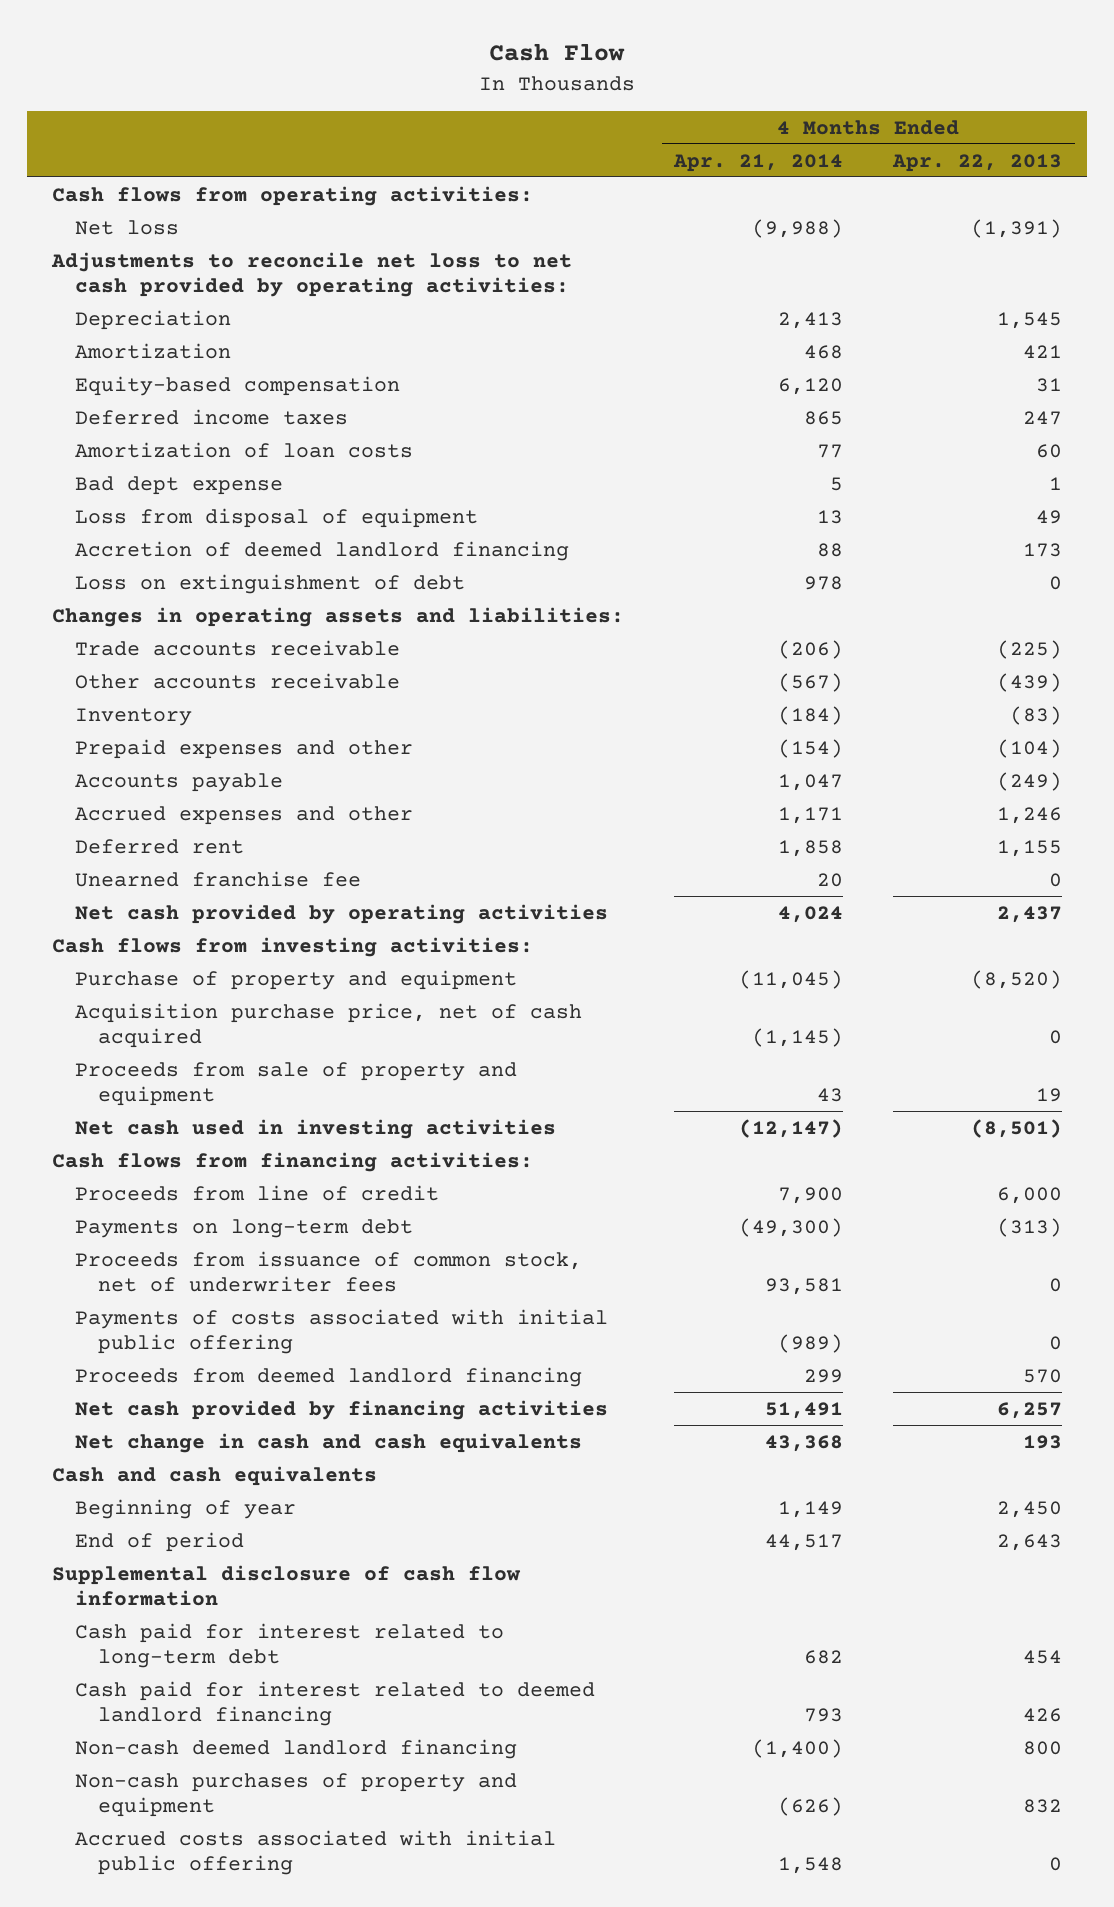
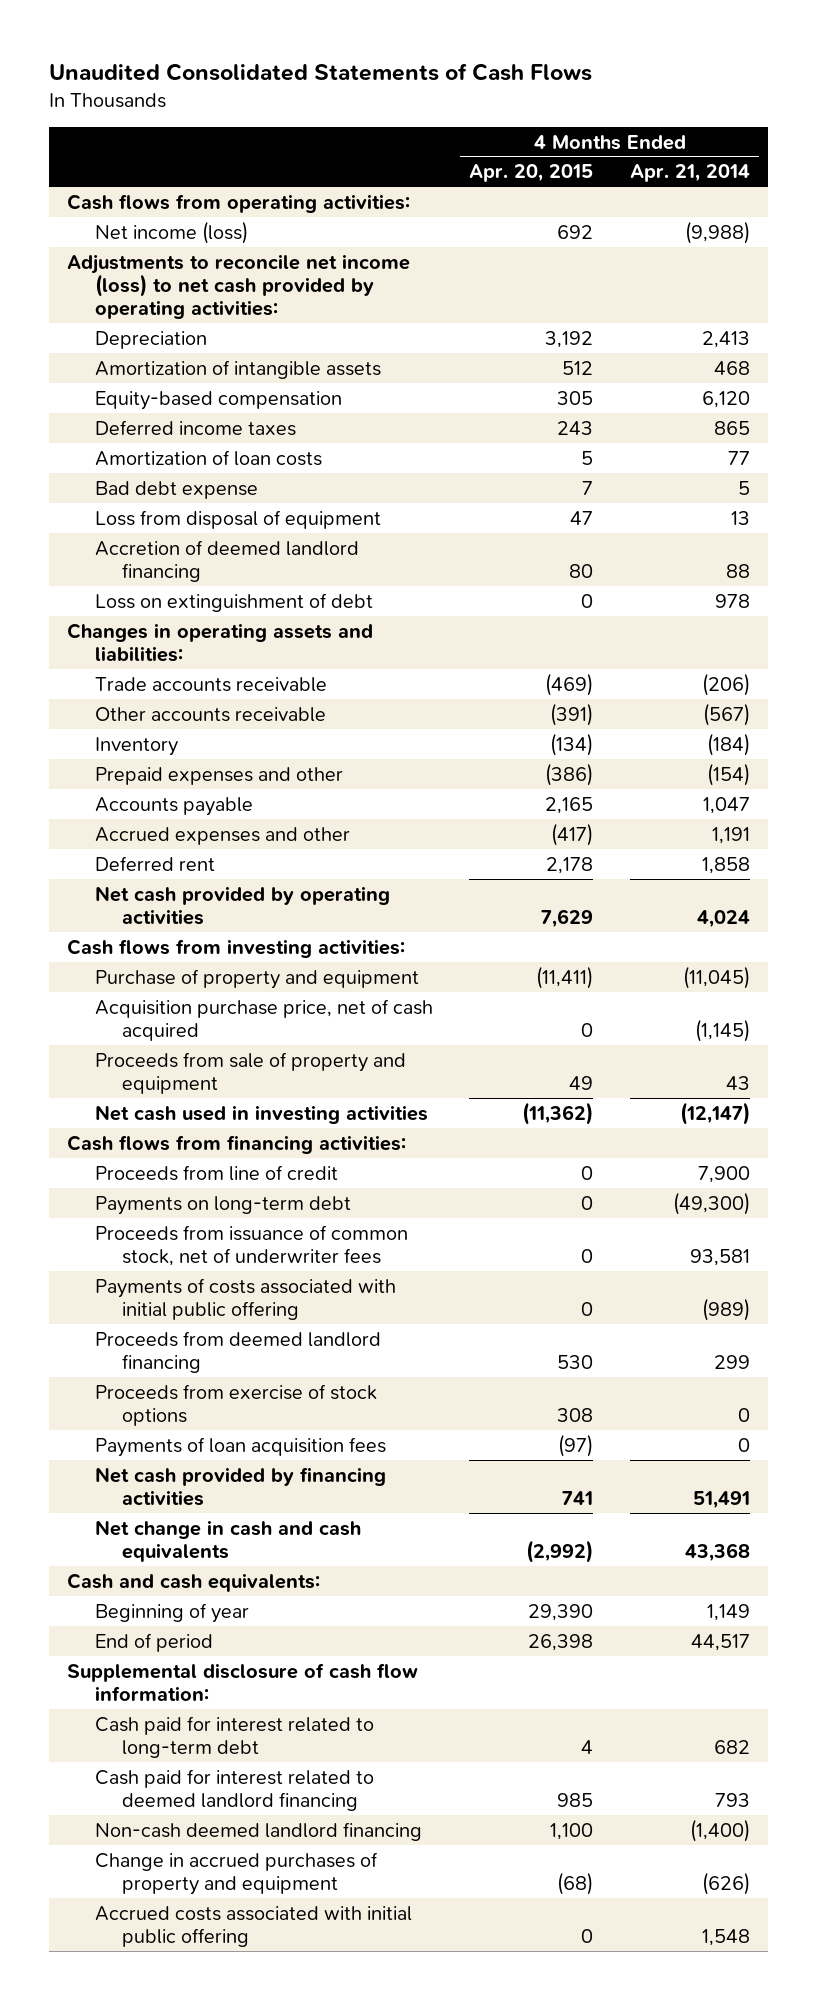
- Cash Flow
+ Unaudited Consolidated Statements of Cash Flows
- | 4 Months Ended Apr. 21, 2014 | 4 Months Ended Apr. 22, 2013
+ | 4 Months Ended Apr. 20, 2015 | 4 Months Ended Apr. 21, 2014
- Net loss | (9,988) | (1,391)
- Adjustments to reconcile net loss to net cash provided by operating activities:
+ Net income (loss) | 692 | (9,988)
+ Adjustments to reconcile net income (loss) to net cash provided by operating activities:
- Amortization | 468 | 421
+ Amortization of intangible assets | 512 | 468
- Bad dept expense | 5 | 1
+ Bad debt expense | 7 | 5
- Accrued expenses and other | 1,171 | 1,246
+ Accrued expenses and other | (417) | 1,191
- Unearned franchise fee | 20 | 0
+ Proceeds from exercise of stock options | 308 | 0
+ Payments of loan acquisition fees | (97) | 0
- Cash and cash equivalents
+ Cash and cash equivalents:
- Supplemental disclosure of cash flow information
+ Supplemental disclosure of cash flow information:
- Non-cash purchases of property and equipment | (626) | 832
+ Change in accrued purchases of property and equipment | (68) | (626)

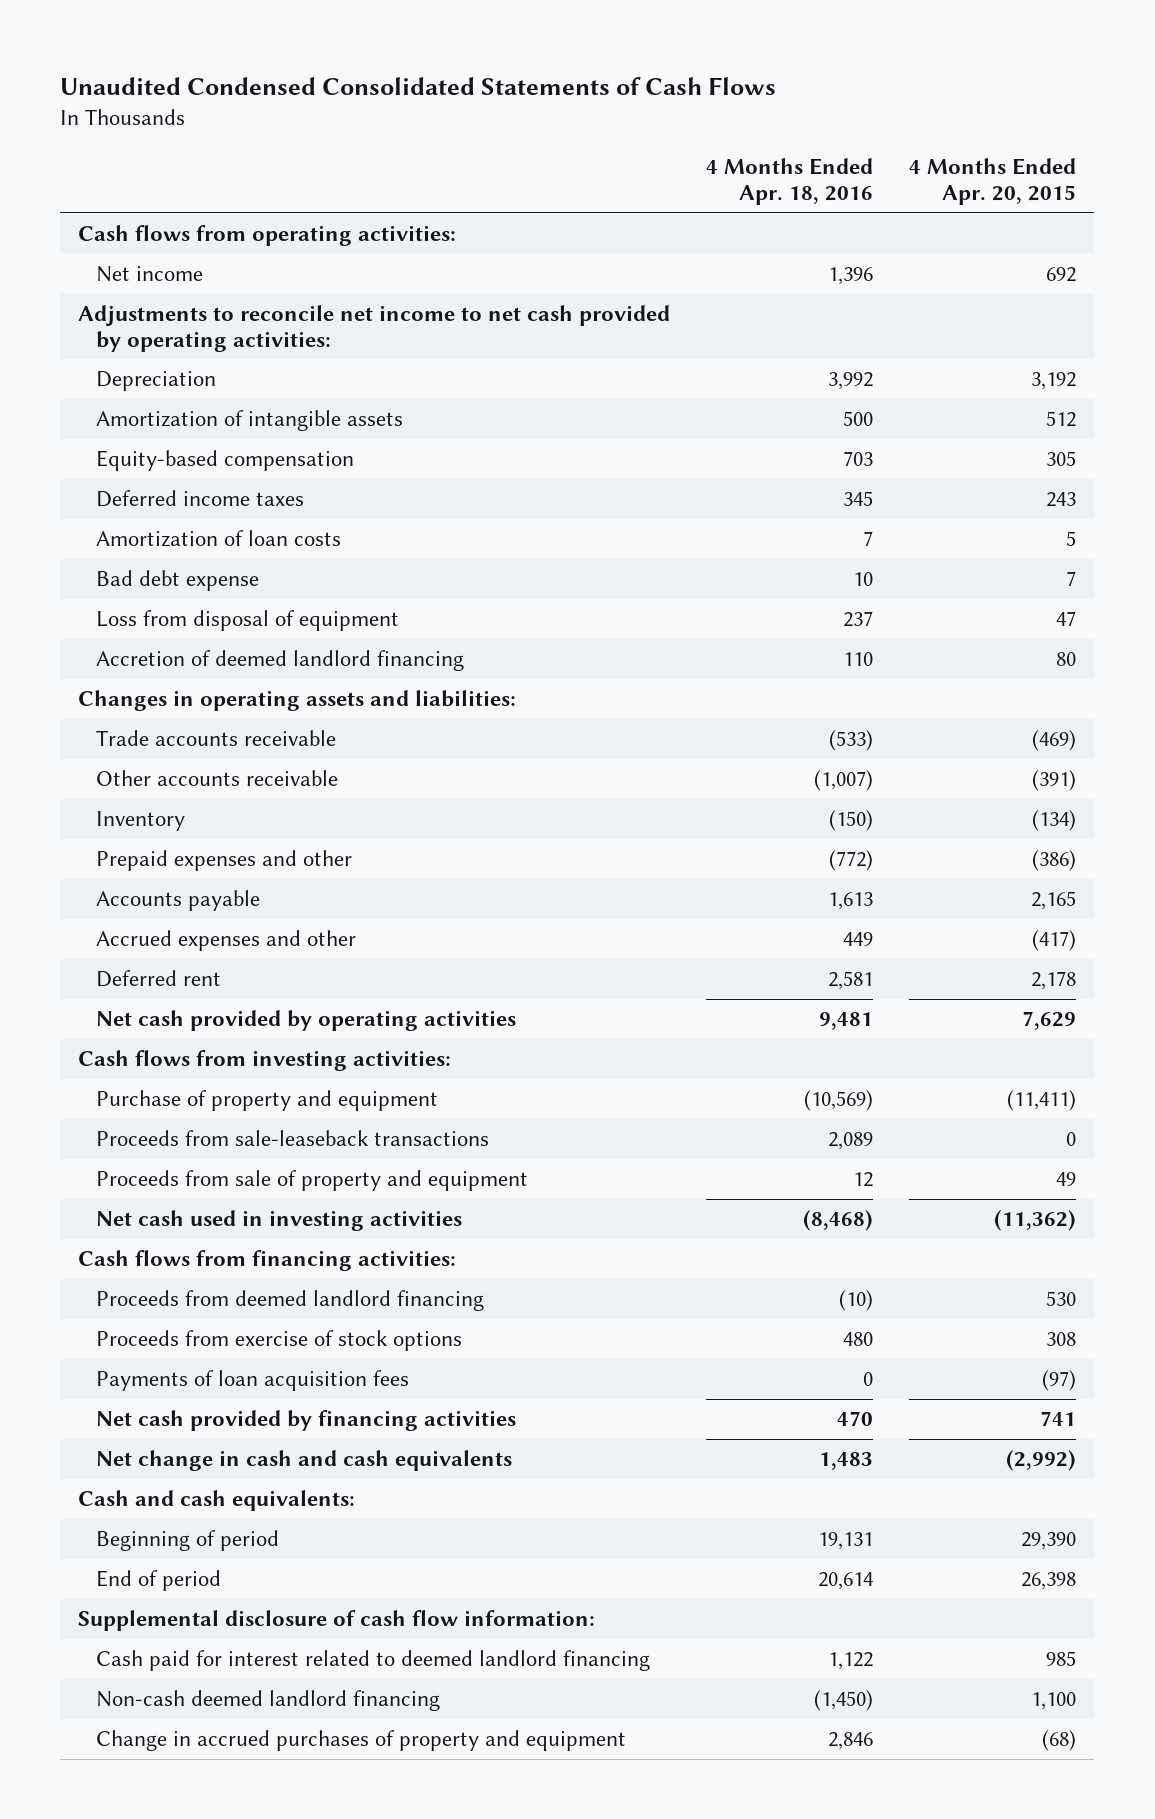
- Unaudited Consolidated Statements of Cash Flows
+ Unaudited Condensed Consolidated Statements of Cash Flows
- | 4 Months Ended Apr. 20, 2015 | 4 Months Ended Apr. 21, 2014
+ | 4 Months Ended Apr. 18, 2016 | 4 Months Ended Apr. 20, 2015
- Net income (loss) | 692 | (9,988)
- Adjustments to reconcile net income (loss) to net cash provided by operating activities:
+ Net income | 1,396 | 692
+ Adjustments to reconcile net income to net cash provided by operating activities:
- Loss on extinguishment of debt | 0 | 978
- Acquisition purchase price, net of cash acquired | 0 | (1,145)
+ Proceeds from sale-leaseback transactions | 2,089 | 0
- Proceeds from line of credit | 0 | 7,900
- Payments on long-term debt | 0 | (49,300)
- Proceeds from issuance of common stock, net of underwriter fees | 0 | 93,581
- Payments of costs associated with initial public offering | 0 | (989)
- Beginning of year | 29,390 | 1,149
+ Beginning of period | 19,131 | 29,390
- Cash paid for interest related to long-term debt | 4 | 682
- Accrued costs associated with initial public offering | 0 | 1,548

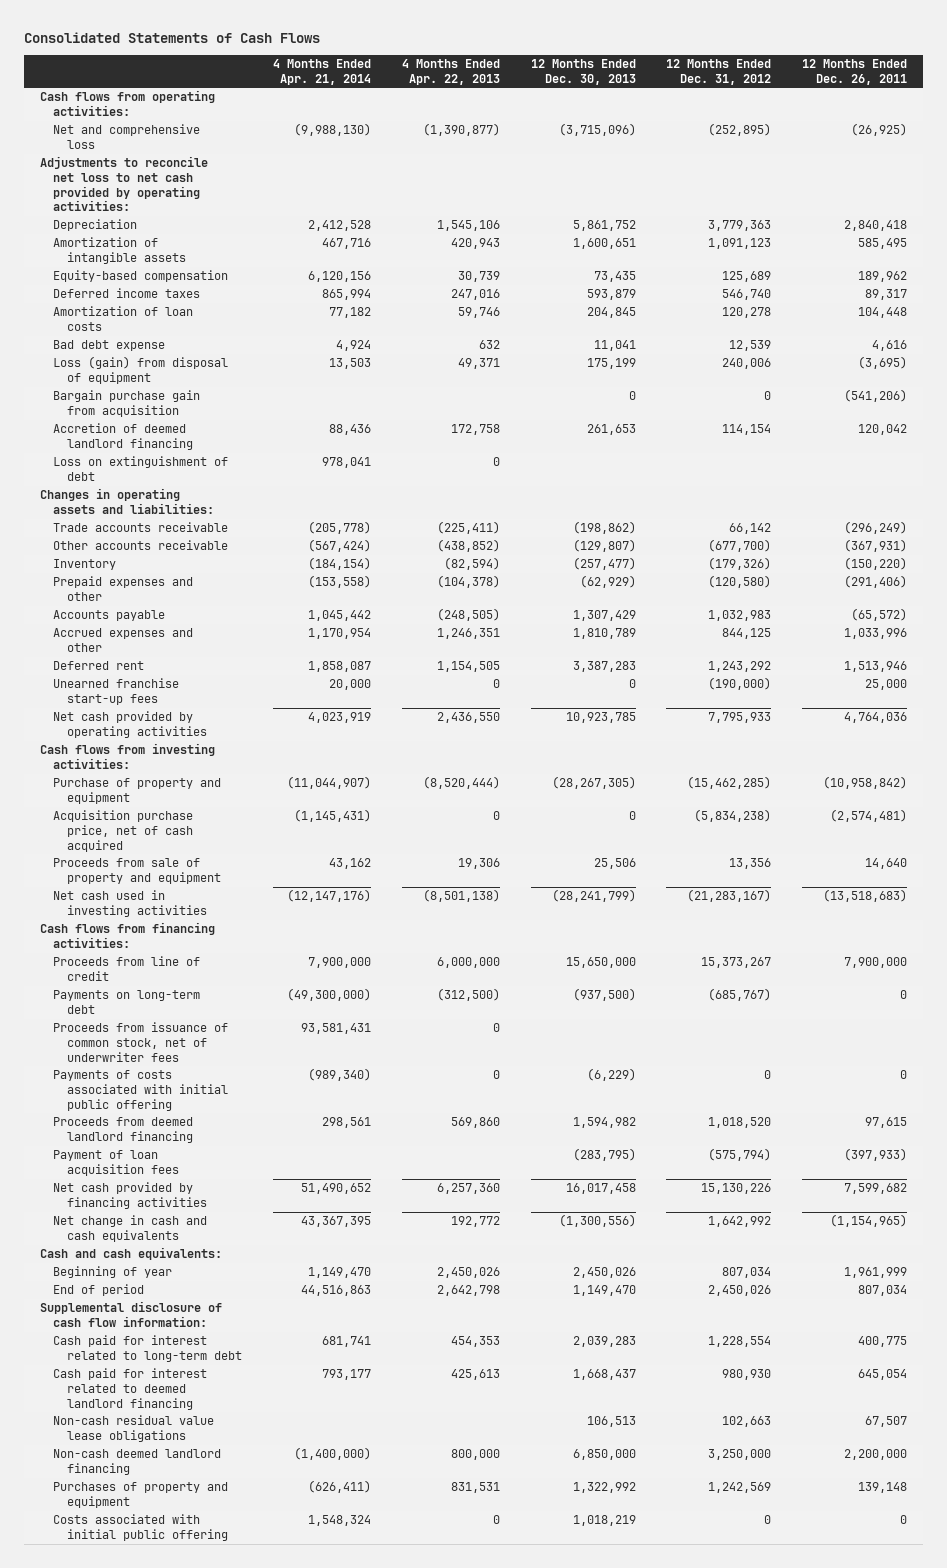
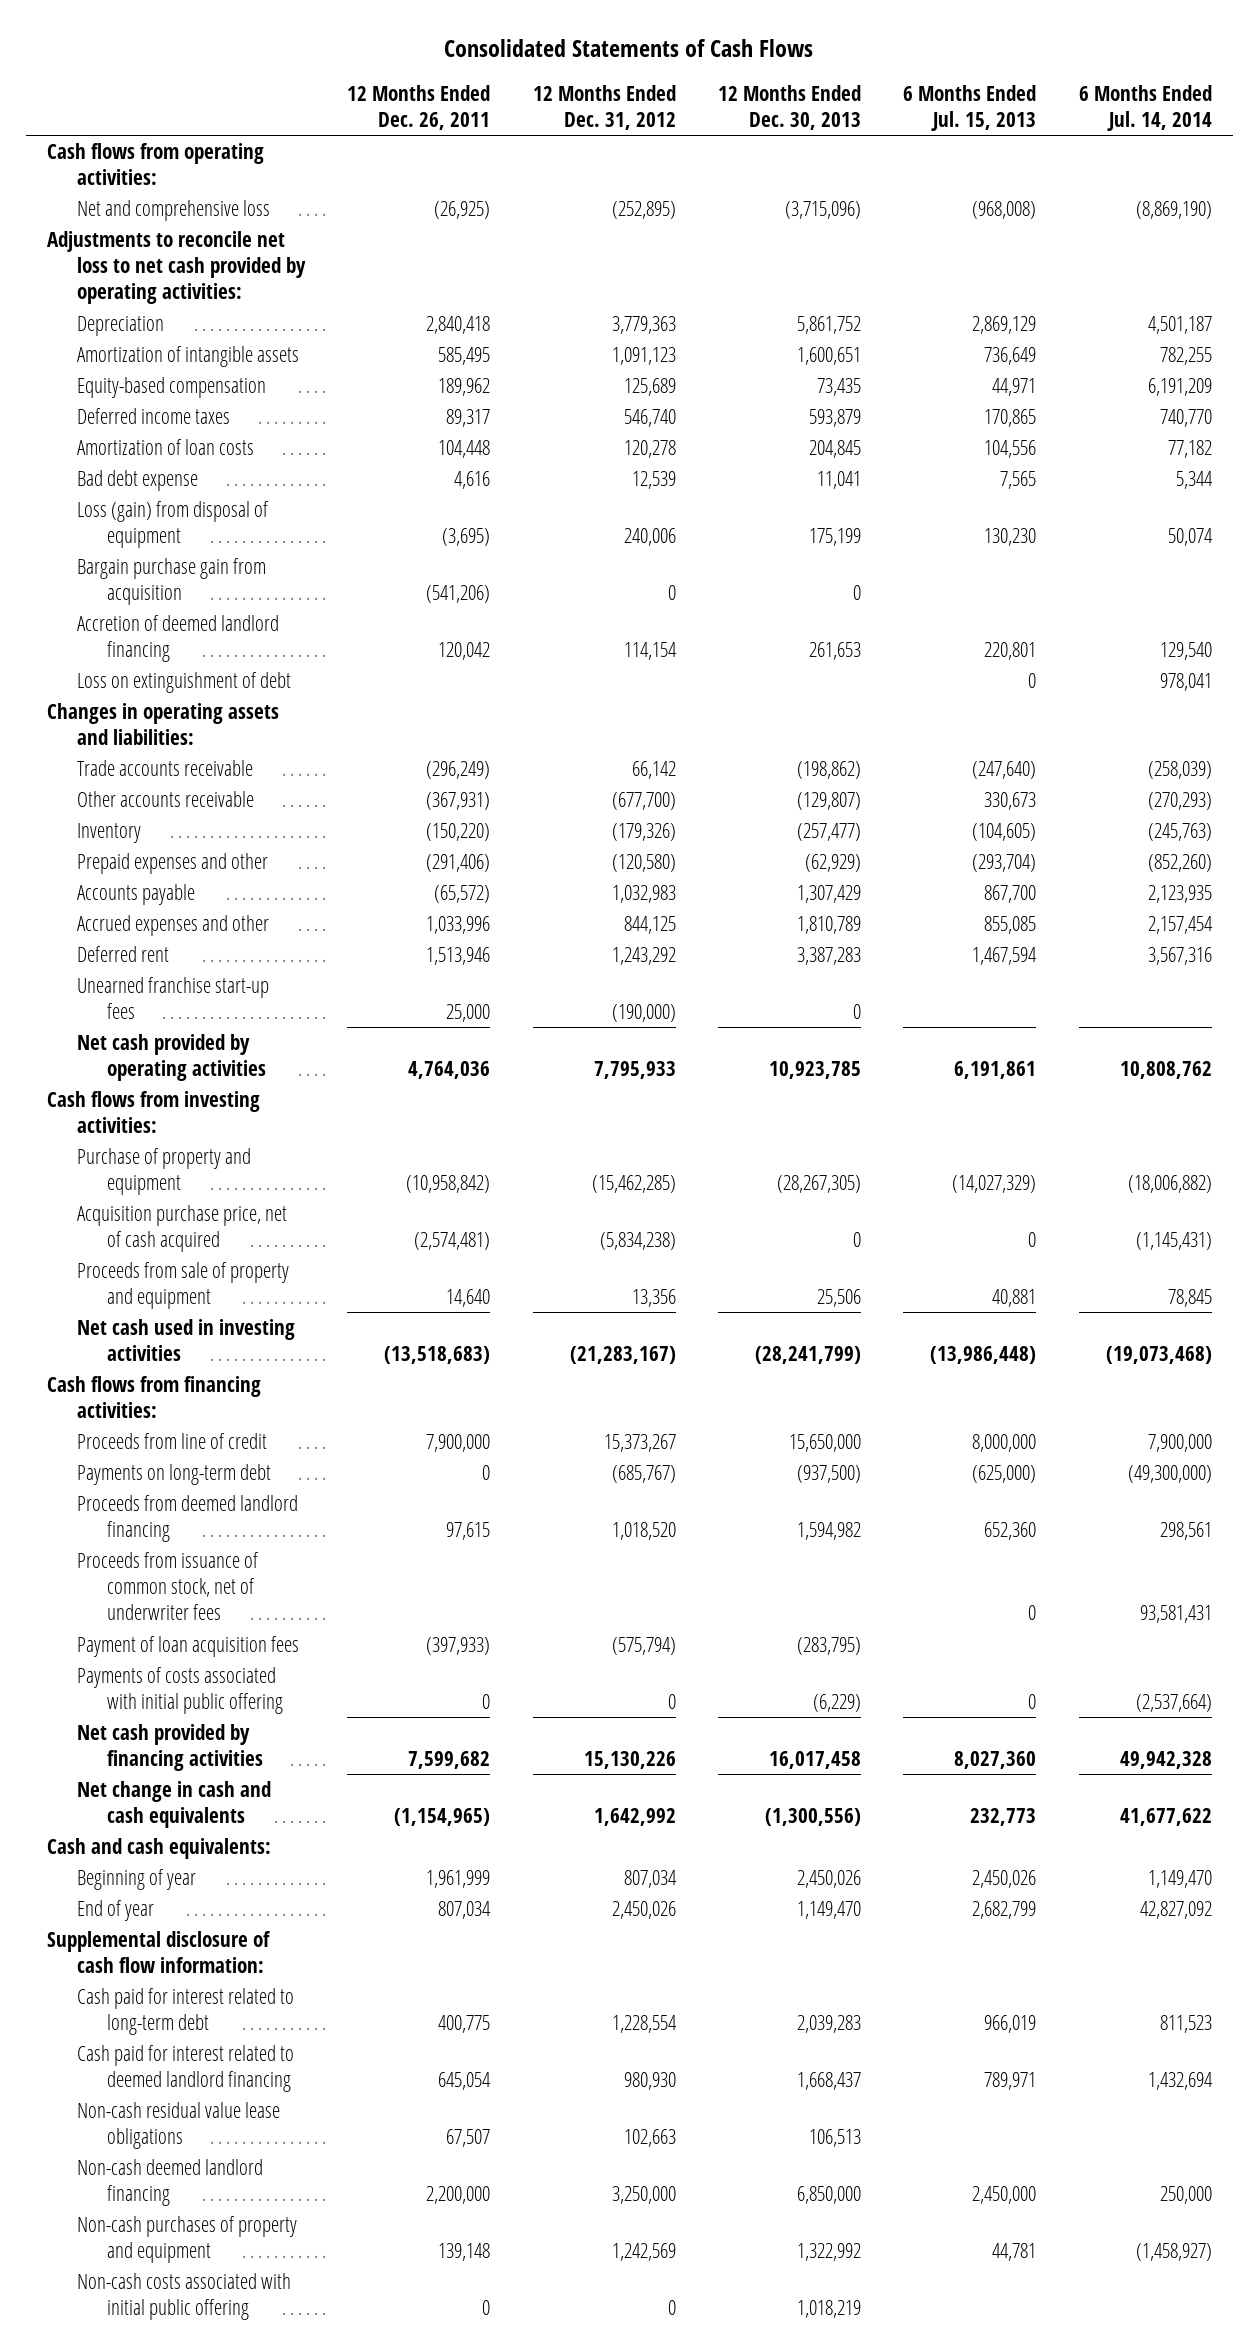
- | 4 Months Ended Apr. 21, 2014 | 4 Months Ended Apr. 22, 2013 | 12 Months Ended Dec. 30, 2013 | 12 Months Ended Dec. 31, 2012 | 12 Months Ended Dec. 26, 2011
+ | 12 Months Ended Dec. 26, 2011 | 12 Months Ended Dec. 31, 2012 | 12 Months Ended Dec. 30, 2013 | 6 Months Ended Jul. 15, 2013 | 6 Months Ended Jul. 14, 2014
moved down: Proceeds from issuance of common stock, net of underwriter fees | | | | 0 | 93,581,431
moved down: Payments of costs associated with initial public offering | 0 | 0 | (6,229) | 0 | (2,537,664)
- End of period | 44,516,863 | 2,642,798 | 1,149,470 | 2,450,026 | 807,034
+ End of year | 807,034 | 2,450,026 | 1,149,470 | 2,682,799 | 42,827,092
- Purchases of property and equipment | (626,411) | 831,531 | 1,322,992 | 1,242,569 | 139,148
- Costs associated with initial public offering | 1,548,324 | 0 | 1,018,219 | 0 | 0
+ Non-cash purchases of property and equipment | 139,148 | 1,242,569 | 1,322,992 | 44,781 | (1,458,927)
+ Non-cash costs associated with initial public offering | 0 | 0 | 1,018,219 | |

